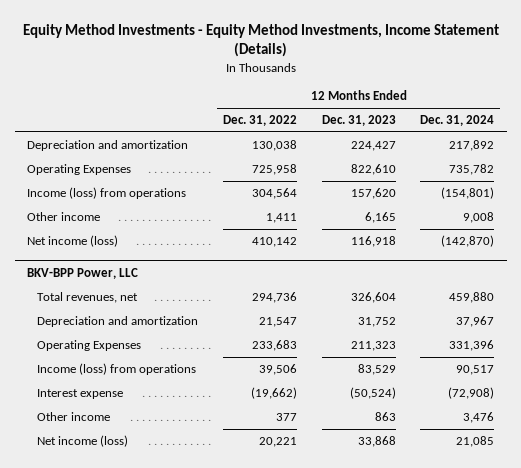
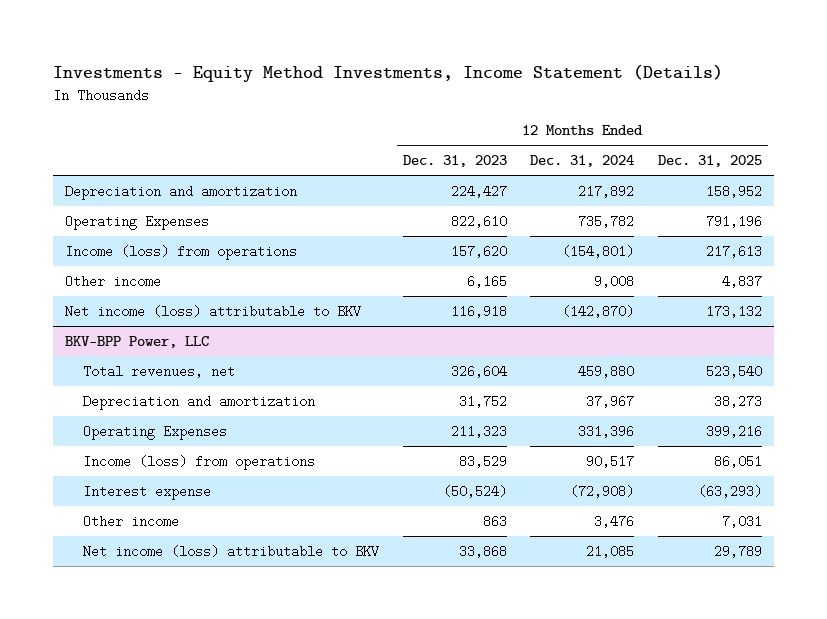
- Equity Method Investments - Equity Method Investments, Income Statement (Details)
+ Investments - Equity Method Investments, Income Statement (Details)
- | 12 Months Ended Dec. 31, 2022 | 12 Months Ended Dec. 31, 2023 | 12 Months Ended Dec. 31, 2024
+ | 12 Months Ended Dec. 31, 2023 | 12 Months Ended Dec. 31, 2024 | 12 Months Ended Dec. 31, 2025
- Net income (loss) | 410,142 | 116,918 | (142,870)
+ Net income (loss) attributable to BKV | 116,918 | (142,870) | 173,132
@ BKV-BPP Power, LLC
- Net income (loss) | 20,221 | 33,868 | 21,085
+ Net income (loss) attributable to BKV | 33,868 | 21,085 | 29,789

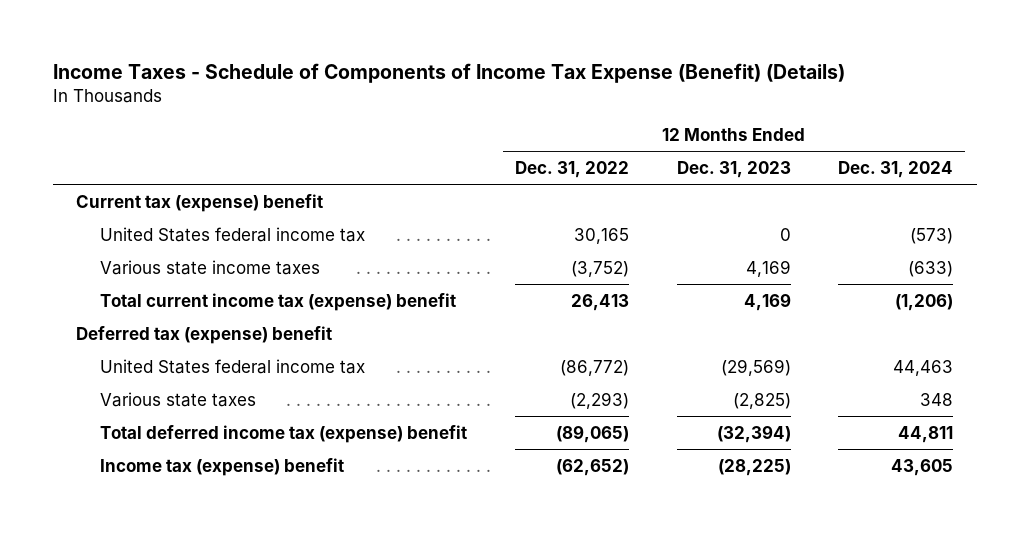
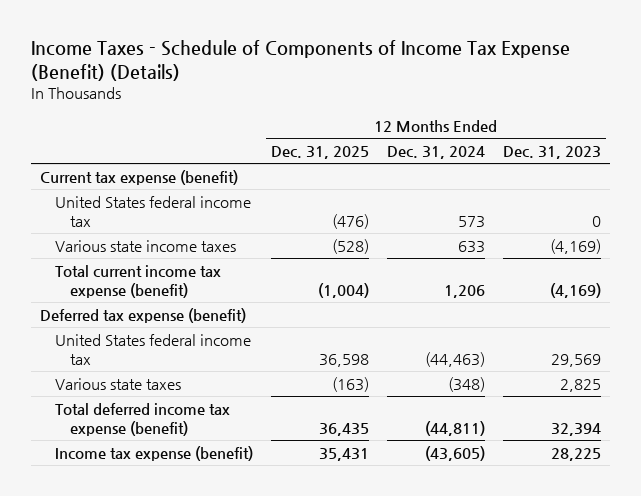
- | 12 Months Ended Dec. 31, 2022 | 12 Months Ended Dec. 31, 2023 | 12 Months Ended Dec. 31, 2024
+ | 12 Months Ended Dec. 31, 2025 | 12 Months Ended Dec. 31, 2024 | 12 Months Ended Dec. 31, 2023
- Current tax (expense) benefit
- United States federal income tax | 30,165 | 0 | (573)
- Various state income taxes | (3,752) | 4,169 | (633)
- Total current income tax (expense) benefit | 26,413 | 4,169 | (1,206)
- Deferred tax (expense) benefit
- United States federal income tax | (86,772) | (29,569) | 44,463
- Various state taxes | (2,293) | (2,825) | 348
- Total deferred income tax (expense) benefit | (89,065) | (32,394) | 44,811
- Income tax (expense) benefit | (62,652) | (28,225) | 43,605
+ Current tax expense (benefit)
+ United States federal income tax | (476) | 573 | 0
+ Various state income taxes | (528) | 633 | (4,169)
+ Total current income tax expense (benefit) | (1,004) | 1,206 | (4,169)
+ Deferred tax expense (benefit)
+ United States federal income tax | 36,598 | (44,463) | 29,569
+ Various state taxes | (163) | (348) | 2,825
+ Total deferred income tax expense (benefit) | 36,435 | (44,811) | 32,394
+ Income tax expense (benefit) | 35,431 | (43,605) | 28,225

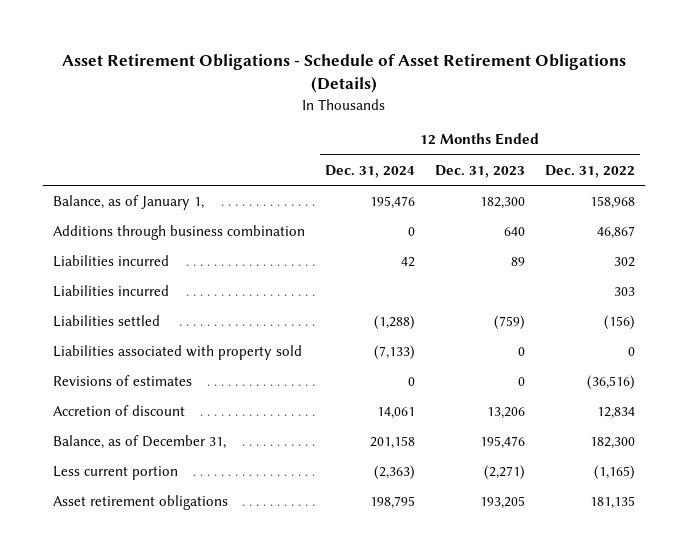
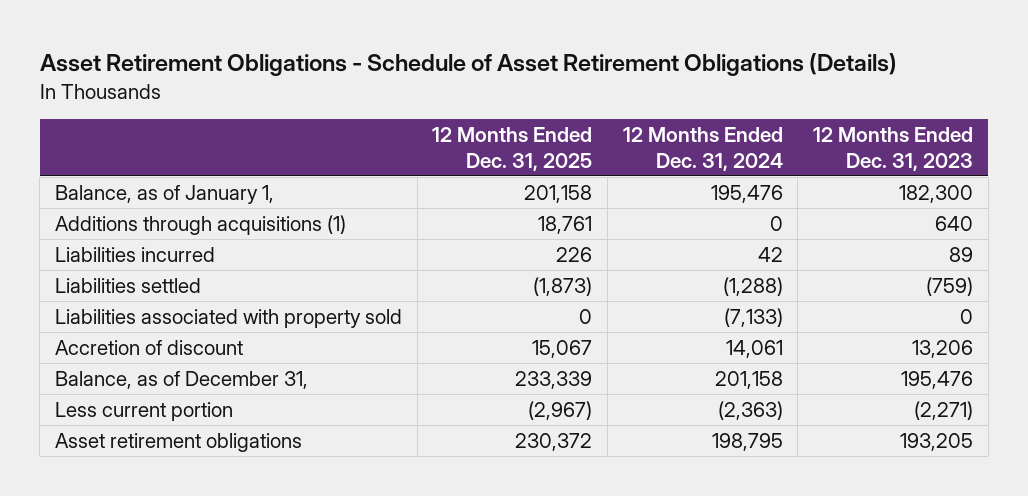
- | 12 Months Ended Dec. 31, 2024 | 12 Months Ended Dec. 31, 2023 | 12 Months Ended Dec. 31, 2022
+ | 12 Months Ended Dec. 31, 2025 | 12 Months Ended Dec. 31, 2024 | 12 Months Ended Dec. 31, 2023
- Additions through business combination | 0 | 640 | 46,867
+ Additions through acquisitions (1) | 18,761 | 0 | 640
- Liabilities incurred | | | 303
- Revisions of estimates | 0 | 0 | (36,516)

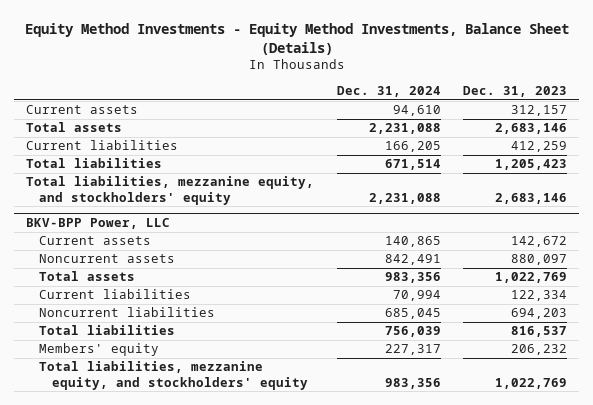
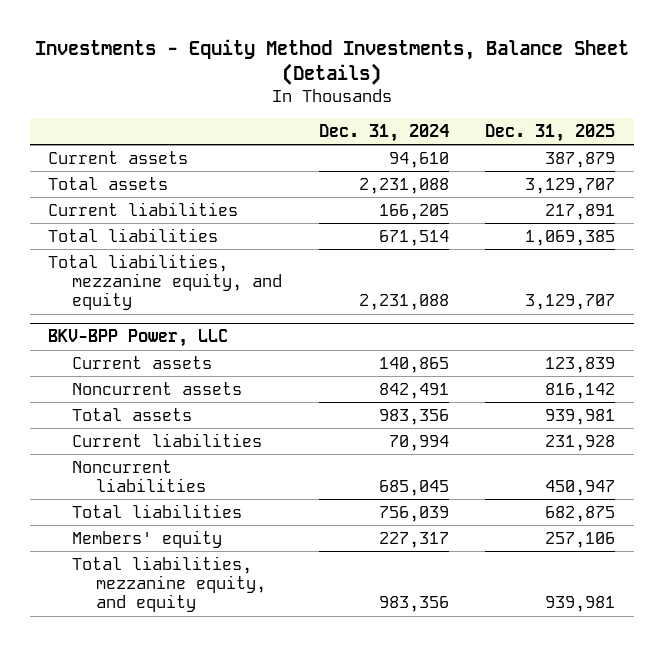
- Equity Method Investments - Equity Method Investments, Balance Sheet (Details)
+ Investments - Equity Method Investments, Balance Sheet (Details)
- | Dec. 31, 2024 | Dec. 31, 2023
+ | Dec. 31, 2024 | Dec. 31, 2025
- Total liabilities, mezzanine equity, and stockholders' equity | 2,231,088 | 2,683,146
+ Total liabilities, mezzanine equity, and equity | 2,231,088 | 3,129,707
@ BKV-BPP Power, LLC
- Total liabilities, mezzanine equity, and stockholders' equity | 983,356 | 1,022,769
+ Total liabilities, mezzanine equity, and equity | 983,356 | 939,981

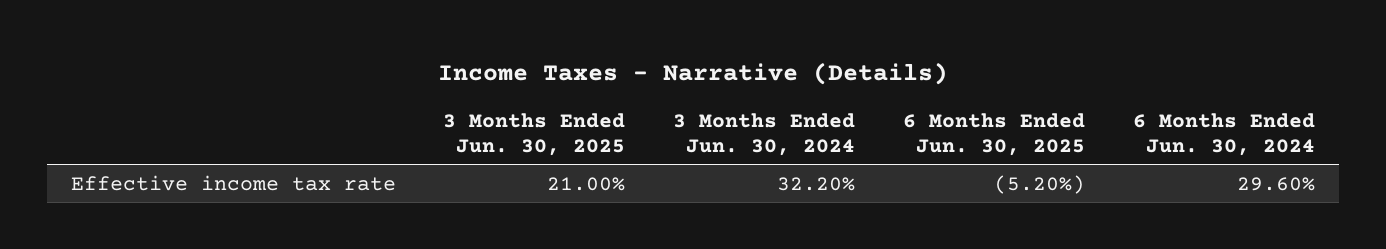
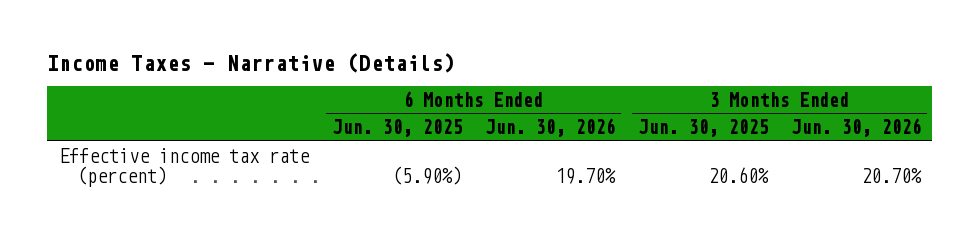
- | 3 Months Ended Jun. 30, 2025 | 3 Months Ended Jun. 30, 2024 | 6 Months Ended Jun. 30, 2025 | 6 Months Ended Jun. 30, 2024
+ | 6 Months Ended Jun. 30, 2025 | 6 Months Ended Jun. 30, 2026 | 3 Months Ended Jun. 30, 2025 | 3 Months Ended Jun. 30, 2026
- Effective income tax rate | 21.00% | 32.20% | (5.20%) | 29.60%
+ Effective income tax rate (percent) | (5.90%) | 19.70% | 20.60% | 20.70%

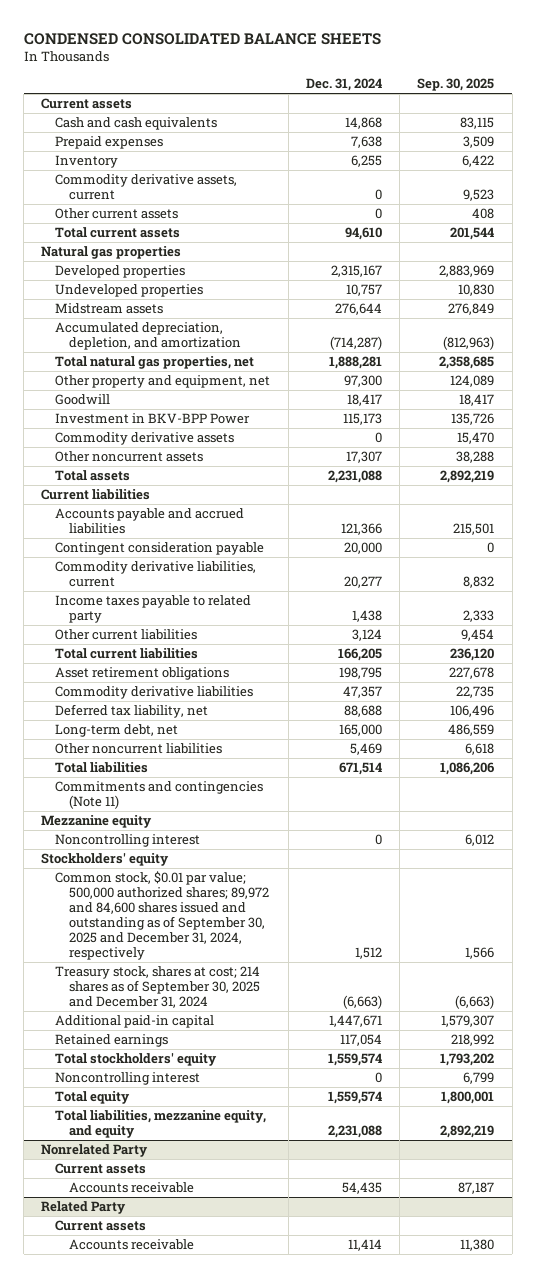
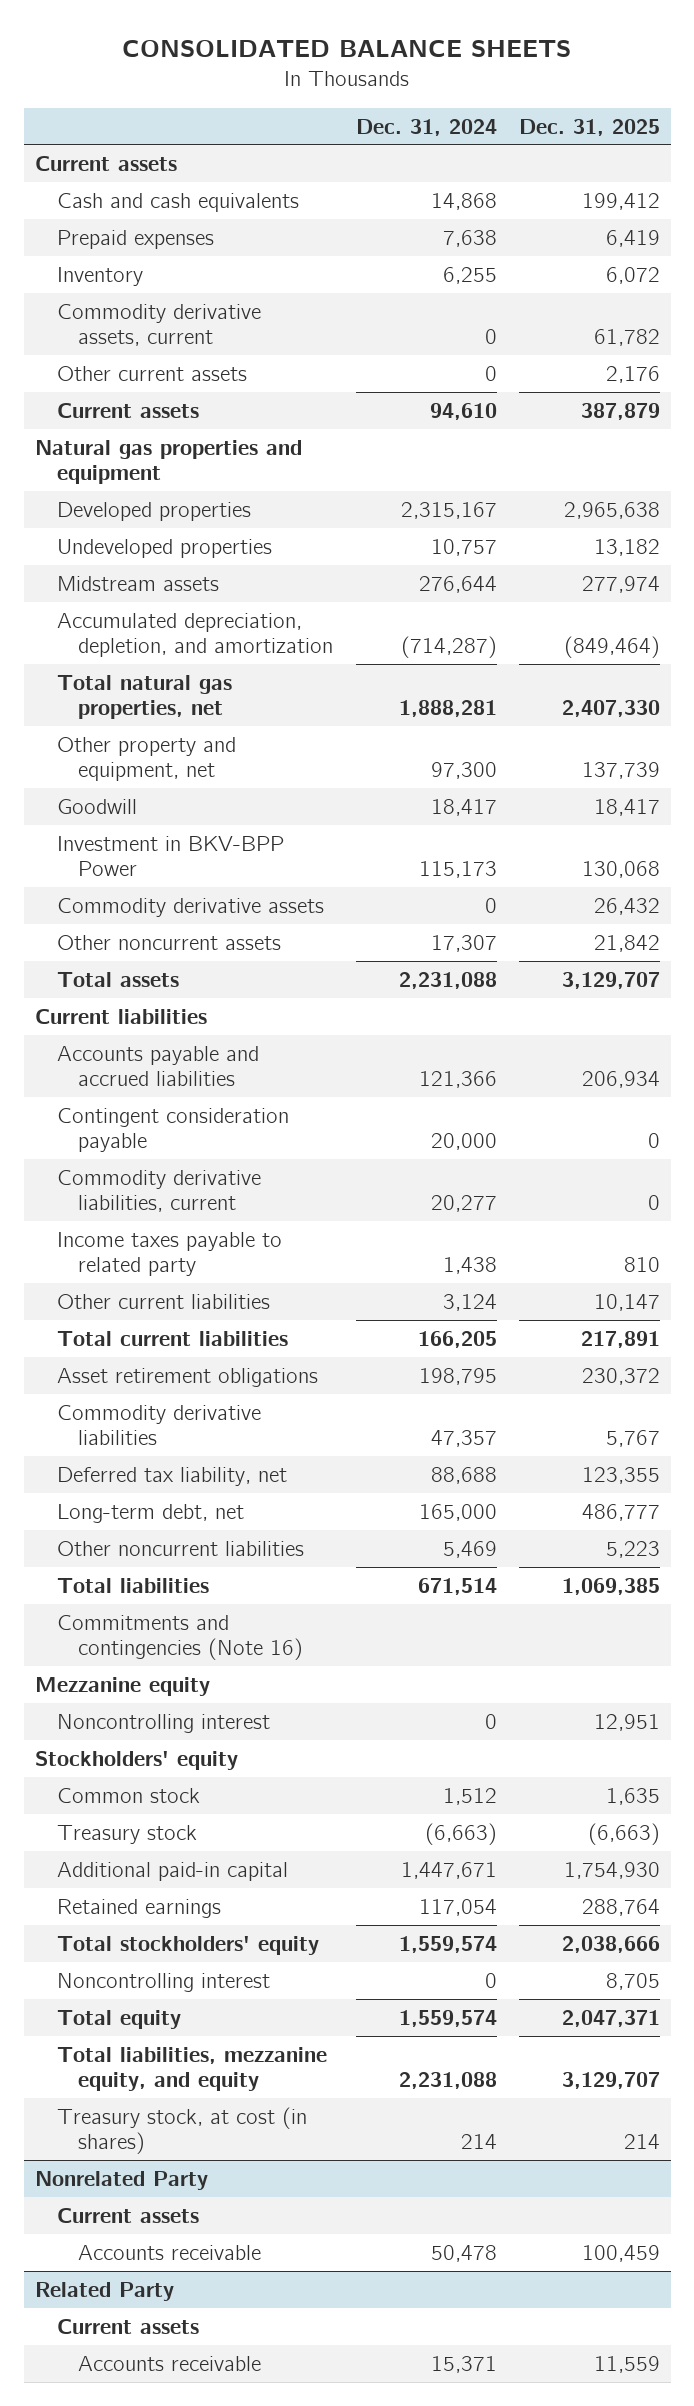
- CONDENSED CONSOLIDATED BALANCE SHEETS
+ CONSOLIDATED BALANCE SHEETS
- | Dec. 31, 2024 | Sep. 30, 2025
+ | Dec. 31, 2024 | Dec. 31, 2025
- Total current assets | 94,610 | 201,544
- Natural gas properties
+ Current assets | 94,610 | 387,879
+ Natural gas properties and equipment
- Commitments and contingencies (Note 11)
+ Commitments and contingencies (Note 16)
- Common stock, $0.01 par value; 500,000 authorized shares; 89,972 and 84,600 shares issued and outstanding as of September 30, 2025 and December 31, 2024, respectively | 1,512 | 1,566
- Treasury stock, shares at cost; 214 shares as of September 30, 2025 and December 31, 2024 | (6,663) | (6,663)
+ Common stock | 1,512 | 1,635
+ Treasury stock | (6,663) | (6,663)
+ Treasury stock, at cost (in shares) | 214 | 214
@ Nonrelated Party
- Accounts receivable | 54,435 | 87,187
+ Accounts receivable | 50,478 | 100,459
@ Related Party
- Accounts receivable | 11,414 | 11,380
+ Accounts receivable | 15,371 | 11,559

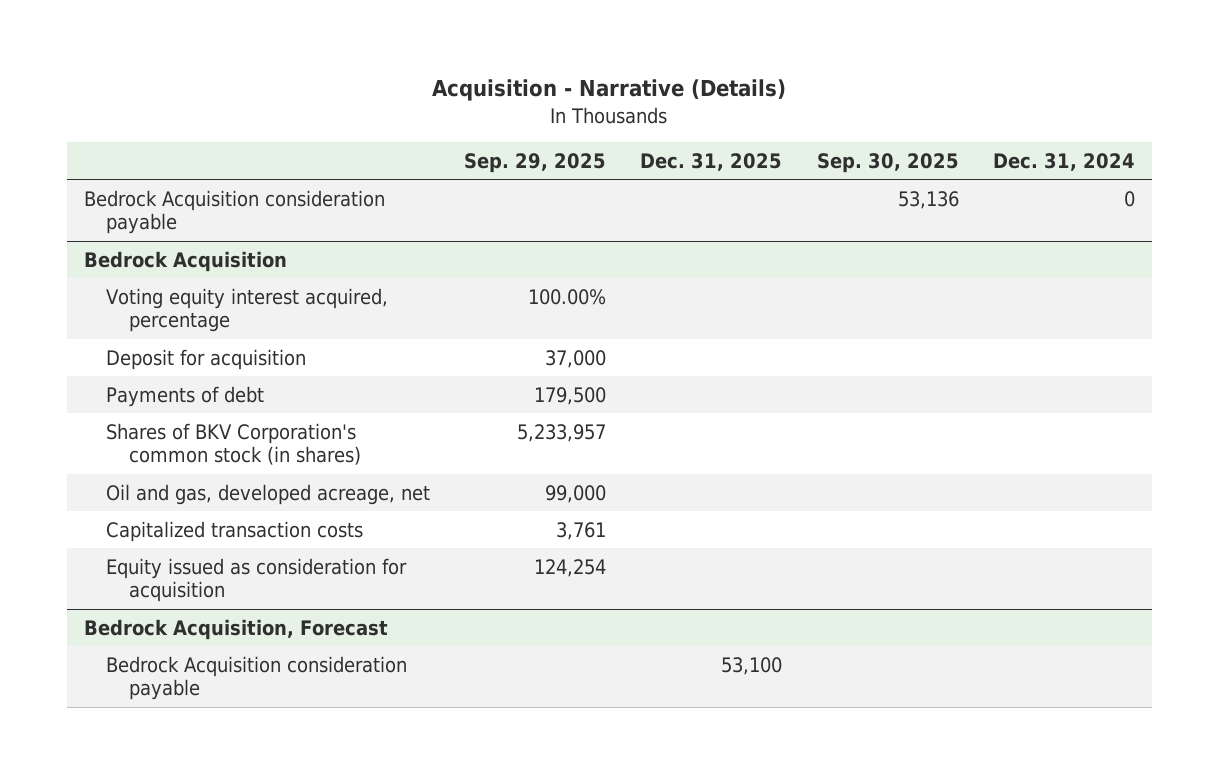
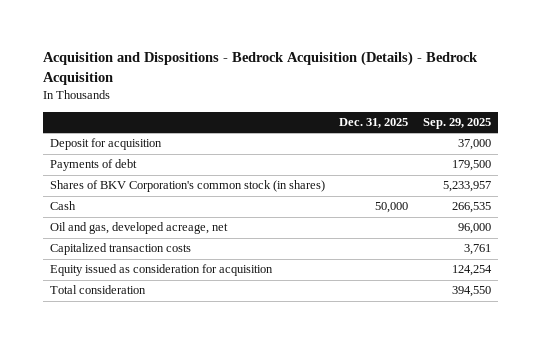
- Acquisition - Narrative (Details)
+ Acquisition and Dispositions - Bedrock Acquisition (Details) - Bedrock Acquisition
- | Sep. 29, 2025 | Dec. 31, 2025 | Sep. 30, 2025 | Dec. 31, 2024
+ | Dec. 31, 2025 | Sep. 29, 2025
- Bedrock Acquisition consideration payable | | | 53,136 | 0
- Bedrock Acquisition
- Voting equity interest acquired, percentage | 100.00% | | |
- Oil and gas, developed acreage, net | 99,000 | | |
+ Cash | 50,000 | 266,535
+ Oil and gas, developed acreage, net | | 96,000
- Bedrock Acquisition, Forecast
- Bedrock Acquisition consideration payable | | 53,100 | |
+ Total consideration | | 394,550

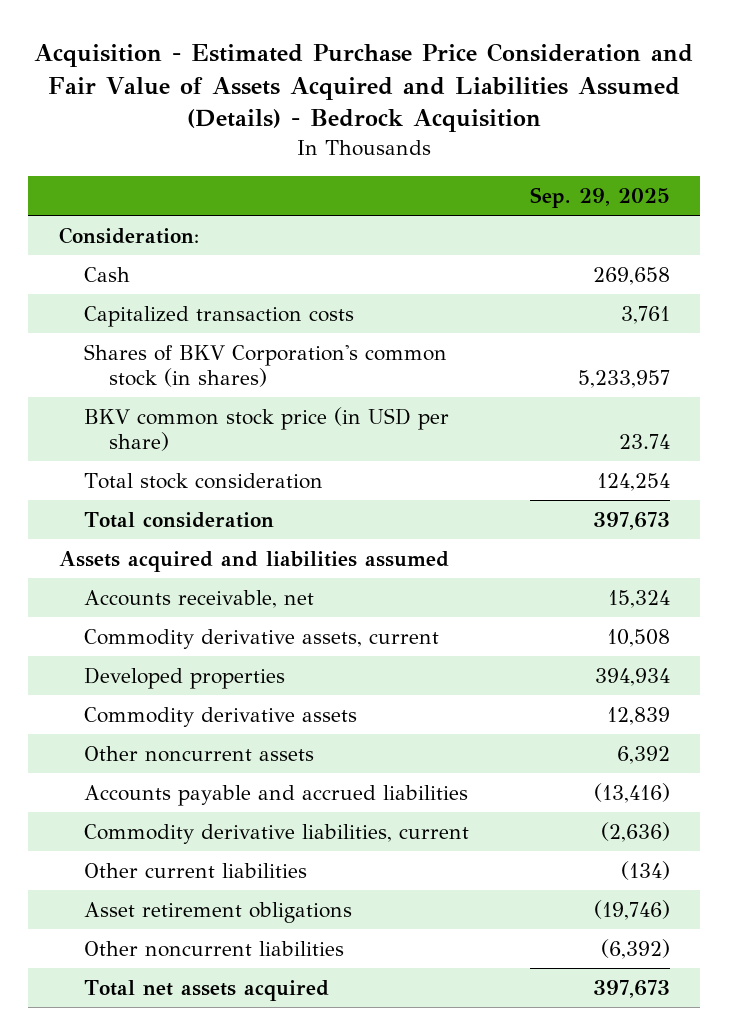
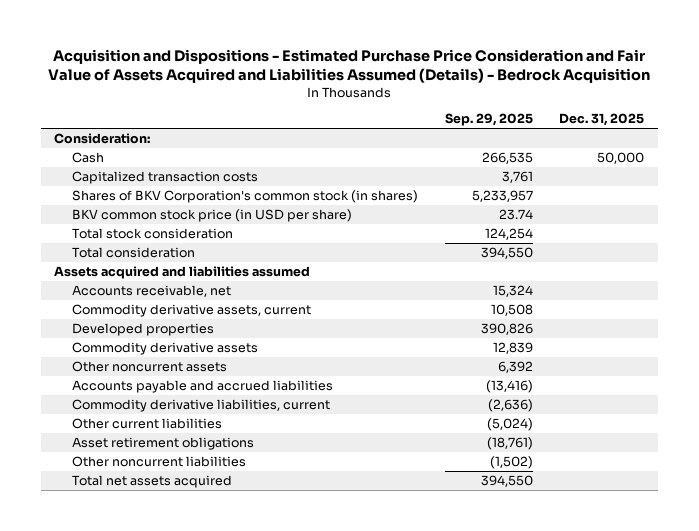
- Acquisition - Estimated Purchase Price Consideration and Fair Value of Assets Acquired and Liabilities Assumed (Details) - Bedrock Acquisition
+ Acquisition and Dispositions - Estimated Purchase Price Consideration and Fair Value of Assets Acquired and Liabilities Assumed (Details) - Bedrock Acquisition
- | Sep. 29, 2025
+ | Sep. 29, 2025 | Dec. 31, 2025
- Cash | 269,658
+ Cash | 266,535 | 50,000
- Total consideration | 397,673
+ Total consideration | 394,550 |
- Developed properties | 394,934
+ Developed properties | 390,826 |
- Other current liabilities | (134)
- Asset retirement obligations | (19,746)
- Other noncurrent liabilities | (6,392)
- Total net assets acquired | 397,673
+ Other current liabilities | (5,024) |
+ Asset retirement obligations | (18,761) |
+ Other noncurrent liabilities | (1,502) |
+ Total net assets acquired | 394,550 |

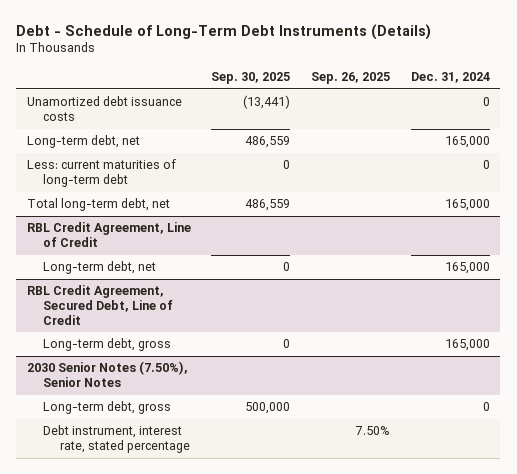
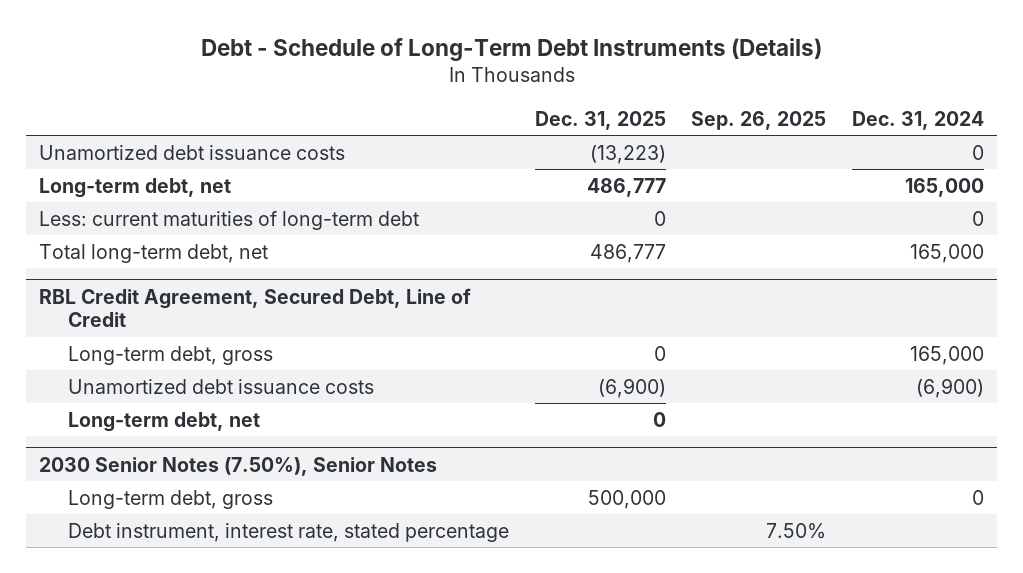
- | Sep. 30, 2025 | Sep. 26, 2025 | Dec. 31, 2024
+ | Dec. 31, 2025 | Sep. 26, 2025 | Dec. 31, 2024
- RBL Credit Agreement, Line of Credit
- Long-term debt, net | 0 | | 165,000
@ RBL Credit Agreement, Secured Debt, Line of Credit
+ Unamortized debt issuance costs | (6,900) | | (6,900)
+ Long-term debt, net | 0 | |

